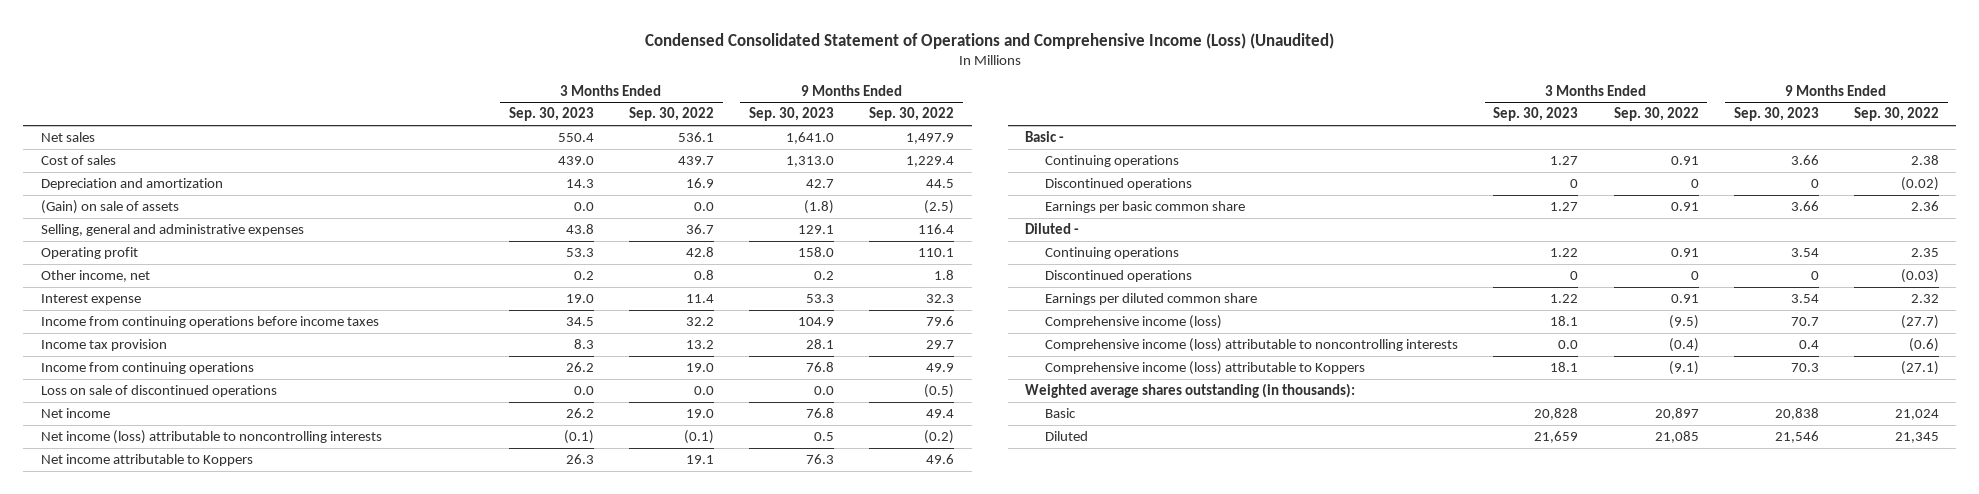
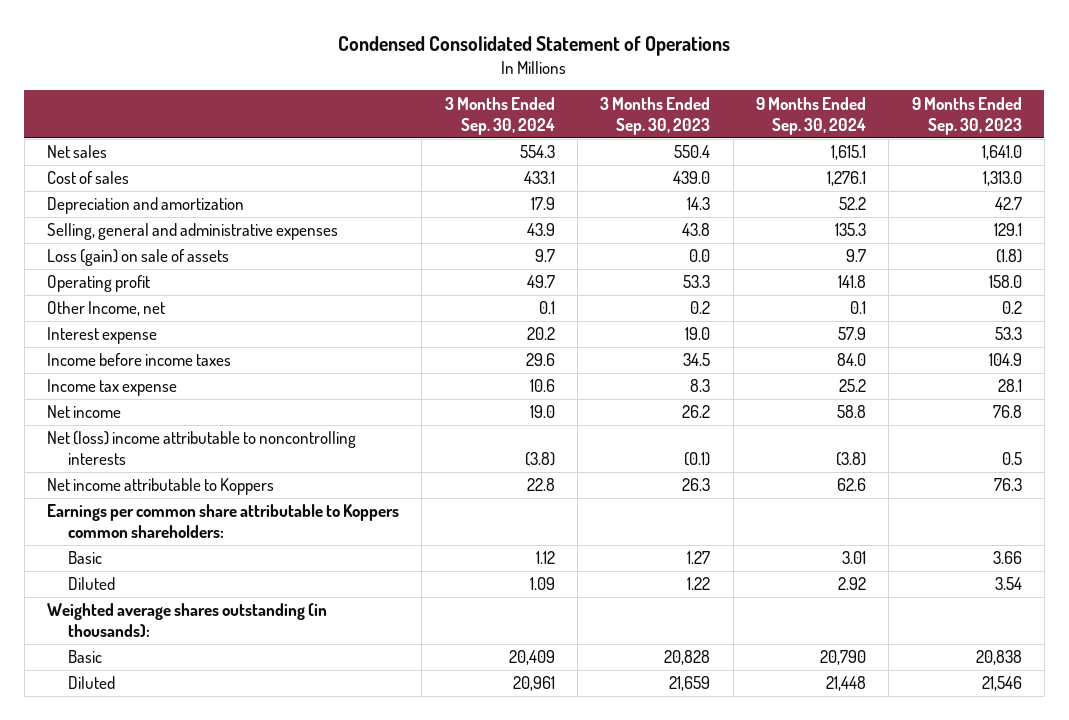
- Condensed Consolidated Statement of Operations and Comprehensive Income (Loss) (Unaudited)
+ Condensed Consolidated Statement of Operations
- | 3 Months Ended Sep. 30, 2023 | 3 Months Ended Sep. 30, 2022 | 9 Months Ended Sep. 30, 2023 | 9 Months Ended Sep. 30, 2022
+ | 3 Months Ended Sep. 30, 2024 | 3 Months Ended Sep. 30, 2023 | 9 Months Ended Sep. 30, 2024 | 9 Months Ended Sep. 30, 2023
- (Gain) on sale of assets | 0.0 | 0.0 | (1.8) | (2.5)
+ Loss (gain) on sale of assets | 9.7 | 0.0 | 9.7 | (1.8)
- Other income, net | 0.2 | 0.8 | 0.2 | 1.8
+ Other Income, net | 0.1 | 0.2 | 0.1 | 0.2
- Income from continuing operations before income taxes | 34.5 | 32.2 | 104.9 | 79.6
- Income tax provision | 8.3 | 13.2 | 28.1 | 29.7
- Income from continuing operations | 26.2 | 19.0 | 76.8 | 49.9
- Loss on sale of discontinued operations | 0.0 | 0.0 | 0.0 | (0.5)
+ Income before income taxes | 29.6 | 34.5 | 84.0 | 104.9
+ Income tax expense | 10.6 | 8.3 | 25.2 | 28.1
- Net income (loss) attributable to noncontrolling interests | (0.1) | (0.1) | 0.5 | (0.2)
+ Net (loss) income attributable to noncontrolling interests | (3.8) | (0.1) | (3.8) | 0.5
- Basic -
- Continuing operations | 1.27 | 0.91 | 3.66 | 2.38
- Discontinued operations | 0 | 0 | 0 | (0.02)
- Earnings per basic common share | 1.27 | 0.91 | 3.66 | 2.36
- Diluted -
- Continuing operations | 1.22 | 0.91 | 3.54 | 2.35
- Discontinued operations | 0 | 0 | 0 | (0.03)
- Earnings per diluted common share | 1.22 | 0.91 | 3.54 | 2.32
- Comprehensive income (loss) | 18.1 | (9.5) | 70.7 | (27.7)
- Comprehensive income (loss) attributable to noncontrolling interests | 0.0 | (0.4) | 0.4 | (0.6)
- Comprehensive income (loss) attributable to Koppers | 18.1 | (9.1) | 70.3 | (27.1)
+ Earnings per common share attributable to Koppers common shareholders:
+ Basic | 1.12 | 1.27 | 3.01 | 3.66
+ Diluted | 1.09 | 1.22 | 2.92 | 3.54

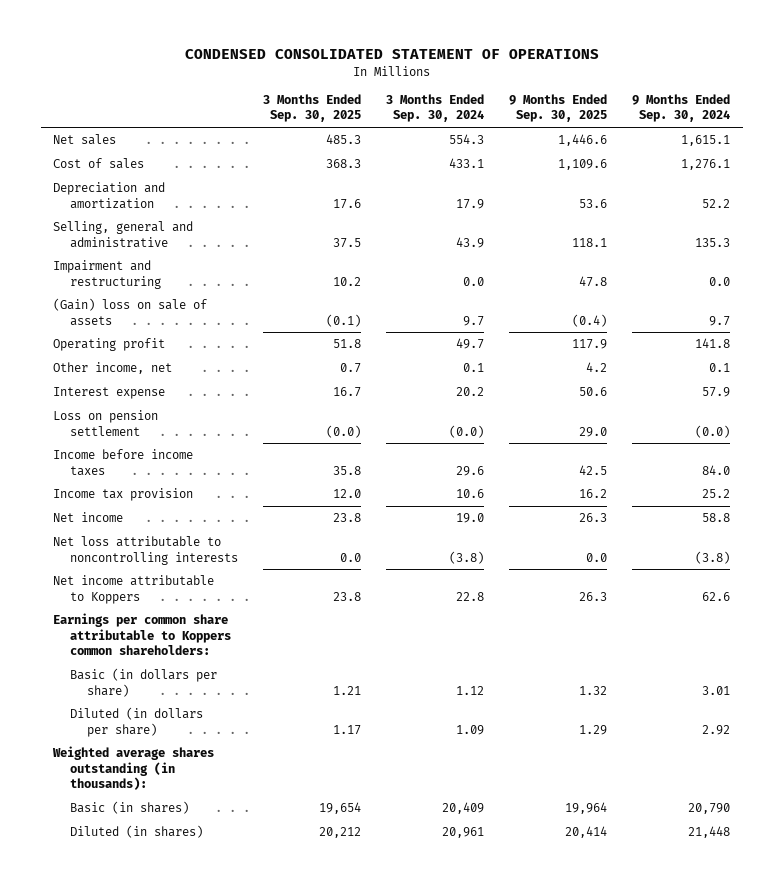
- Condensed Consolidated Statement of Operations
+ CONDENSED CONSOLIDATED STATEMENT OF OPERATIONS
- | 3 Months Ended Sep. 30, 2024 | 3 Months Ended Sep. 30, 2023 | 9 Months Ended Sep. 30, 2024 | 9 Months Ended Sep. 30, 2023
+ | 3 Months Ended Sep. 30, 2025 | 3 Months Ended Sep. 30, 2024 | 9 Months Ended Sep. 30, 2025 | 9 Months Ended Sep. 30, 2024
- Selling, general and administrative expenses | 43.9 | 43.8 | 135.3 | 129.1
- Loss (gain) on sale of assets | 9.7 | 0.0 | 9.7 | (1.8)
+ Selling, general and administrative | 37.5 | 43.9 | 118.1 | 135.3
+ Impairment and restructuring | 10.2 | 0.0 | 47.8 | 0.0
+ (Gain) loss on sale of assets | (0.1) | 9.7 | (0.4) | 9.7
- Other Income, net | 0.1 | 0.2 | 0.1 | 0.2
+ Other income, net | 0.7 | 0.1 | 4.2 | 0.1
+ Loss on pension settlement | (0.0) | (0.0) | 29.0 | (0.0)
- Income tax expense | 10.6 | 8.3 | 25.2 | 28.1
+ Income tax provision | 12.0 | 10.6 | 16.2 | 25.2
- Net (loss) income attributable to noncontrolling interests | (3.8) | (0.1) | (3.8) | 0.5
+ Net loss attributable to noncontrolling interests | 0.0 | (3.8) | 0.0 | (3.8)
- Basic | 1.12 | 1.27 | 3.01 | 3.66
- Diluted | 1.09 | 1.22 | 2.92 | 3.54
+ Basic (in dollars per share) | 1.21 | 1.12 | 1.32 | 3.01
+ Diluted (in dollars per share) | 1.17 | 1.09 | 1.29 | 2.92
- Basic | 20,409 | 20,828 | 20,790 | 20,838
- Diluted | 20,961 | 21,659 | 21,448 | 21,546
+ Basic (in shares) | 19,654 | 20,409 | 19,964 | 20,790
+ Diluted (in shares) | 20,212 | 20,961 | 20,414 | 21,448

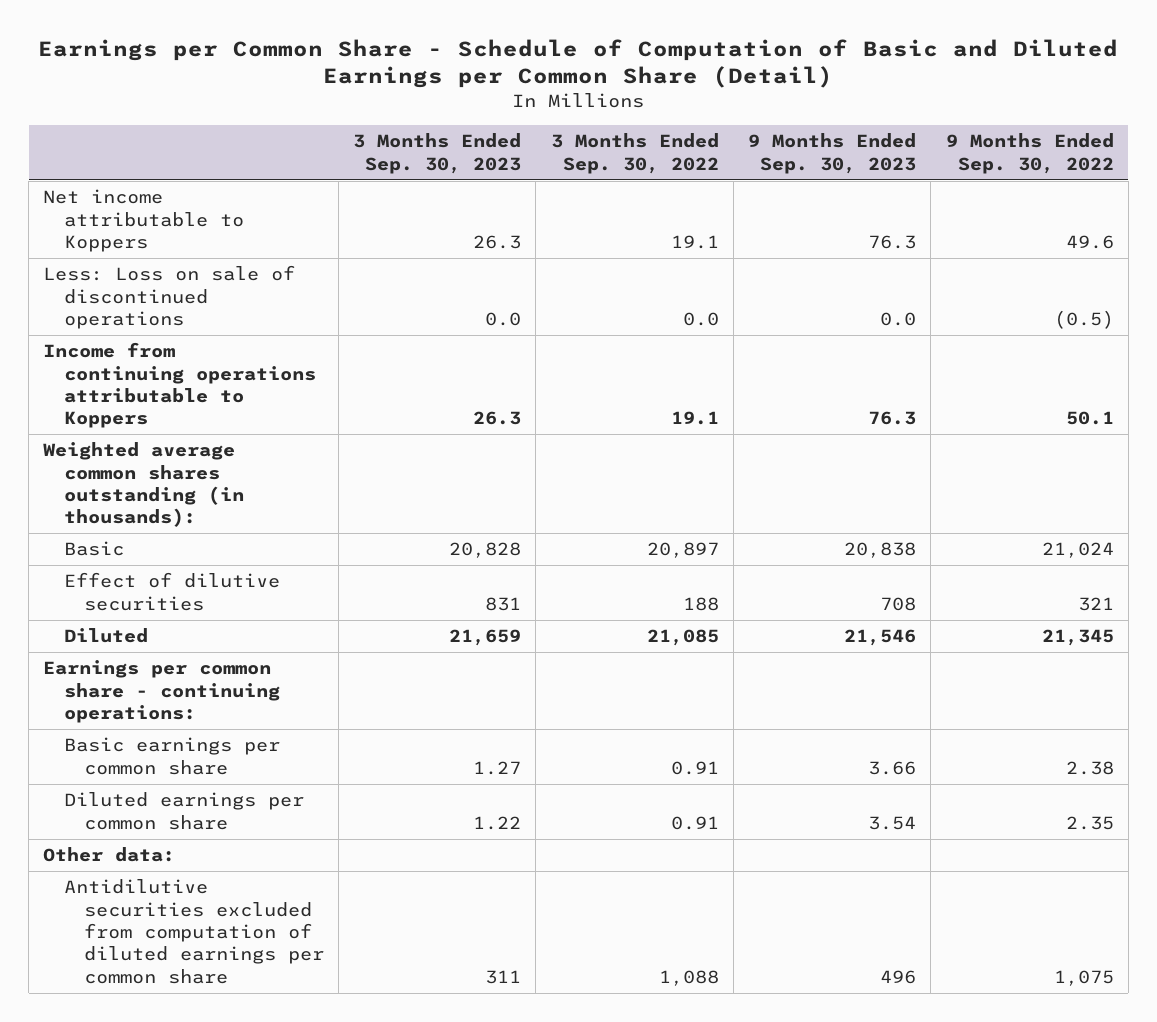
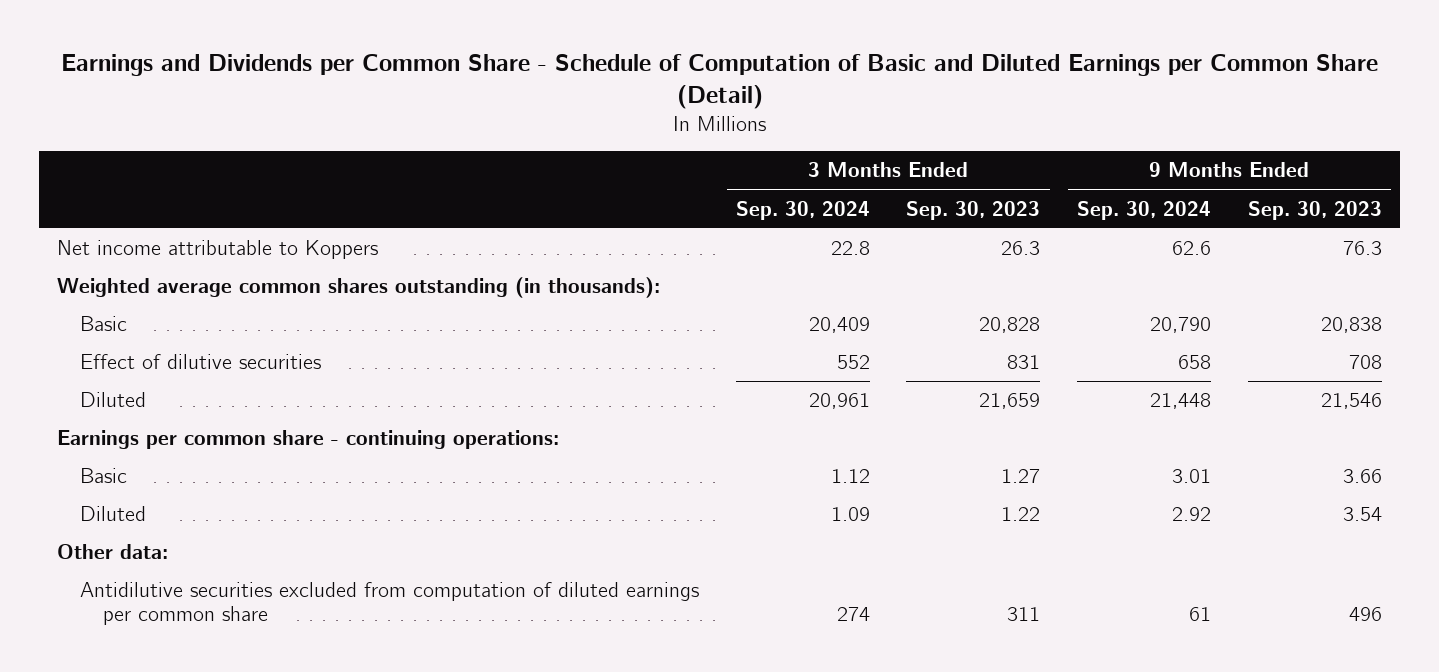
- Earnings per Common Share - Schedule of Computation of Basic and Diluted Earnings per Common Share (Detail)
+ Earnings and Dividends per Common Share - Schedule of Computation of Basic and Diluted Earnings per Common Share (Detail)
- | 3 Months Ended Sep. 30, 2023 | 3 Months Ended Sep. 30, 2022 | 9 Months Ended Sep. 30, 2023 | 9 Months Ended Sep. 30, 2022
+ | 3 Months Ended Sep. 30, 2024 | 3 Months Ended Sep. 30, 2023 | 9 Months Ended Sep. 30, 2024 | 9 Months Ended Sep. 30, 2023
- Less: Loss on sale of discontinued operations | 0.0 | 0.0 | 0.0 | (0.5)
- Income from continuing operations attributable to Koppers | 26.3 | 19.1 | 76.3 | 50.1
- Basic earnings per common share | 1.27 | 0.91 | 3.66 | 2.38
- Diluted earnings per common share | 1.22 | 0.91 | 3.54 | 2.35
+ Basic | 1.12 | 1.27 | 3.01 | 3.66
+ Diluted | 1.09 | 1.22 | 2.92 | 3.54

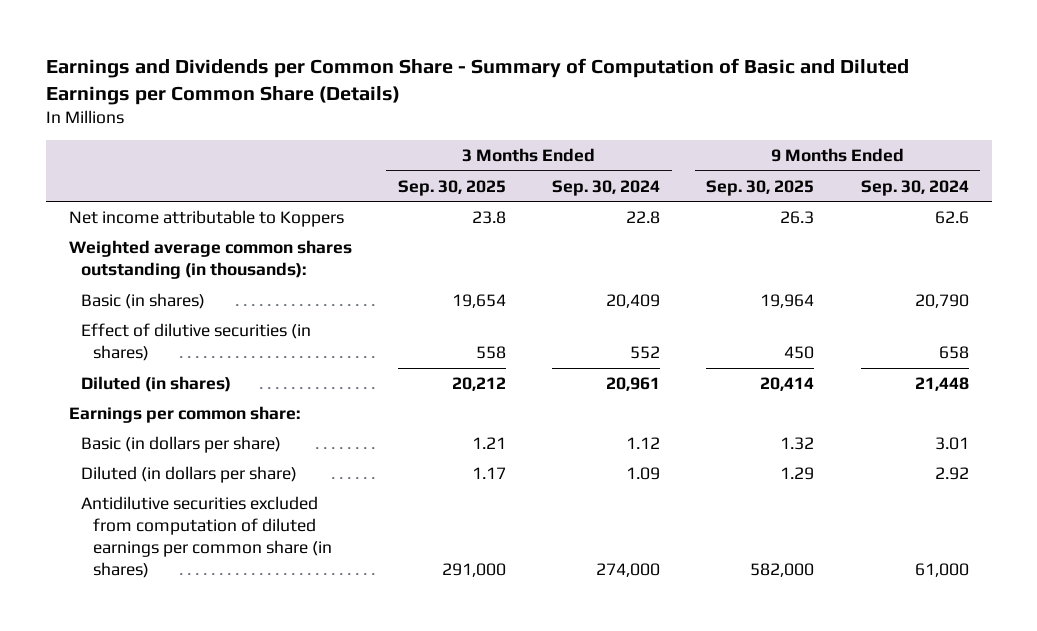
- Earnings and Dividends per Common Share - Schedule of Computation of Basic and Diluted Earnings per Common Share (Detail)
+ Earnings and Dividends per Common Share - Summary of Computation of Basic and Diluted Earnings per Common Share (Details)
- | 3 Months Ended Sep. 30, 2024 | 3 Months Ended Sep. 30, 2023 | 9 Months Ended Sep. 30, 2024 | 9 Months Ended Sep. 30, 2023
+ | 3 Months Ended Sep. 30, 2025 | 3 Months Ended Sep. 30, 2024 | 9 Months Ended Sep. 30, 2025 | 9 Months Ended Sep. 30, 2024
- Basic | 20,409 | 20,828 | 20,790 | 20,838
- Effect of dilutive securities | 552 | 831 | 658 | 708
- Diluted | 20,961 | 21,659 | 21,448 | 21,546
- Earnings per common share - continuing operations:
- Basic | 1.12 | 1.27 | 3.01 | 3.66
- Diluted | 1.09 | 1.22 | 2.92 | 3.54
- Other data:
- Antidilutive securities excluded from computation of diluted earnings per common share | 274 | 311 | 61 | 496
+ Basic (in shares) | 19,654 | 20,409 | 19,964 | 20,790
+ Effect of dilutive securities (in shares) | 558 | 552 | 450 | 658
+ Diluted (in shares) | 20,212 | 20,961 | 20,414 | 21,448
+ Earnings per common share:
+ Basic (in dollars per share) | 1.21 | 1.12 | 1.32 | 3.01
+ Diluted (in dollars per share) | 1.17 | 1.09 | 1.29 | 2.92
+ Antidilutive securities excluded from computation of diluted earnings per common share (in shares) | 291,000 | 274,000 | 582,000 | 61,000

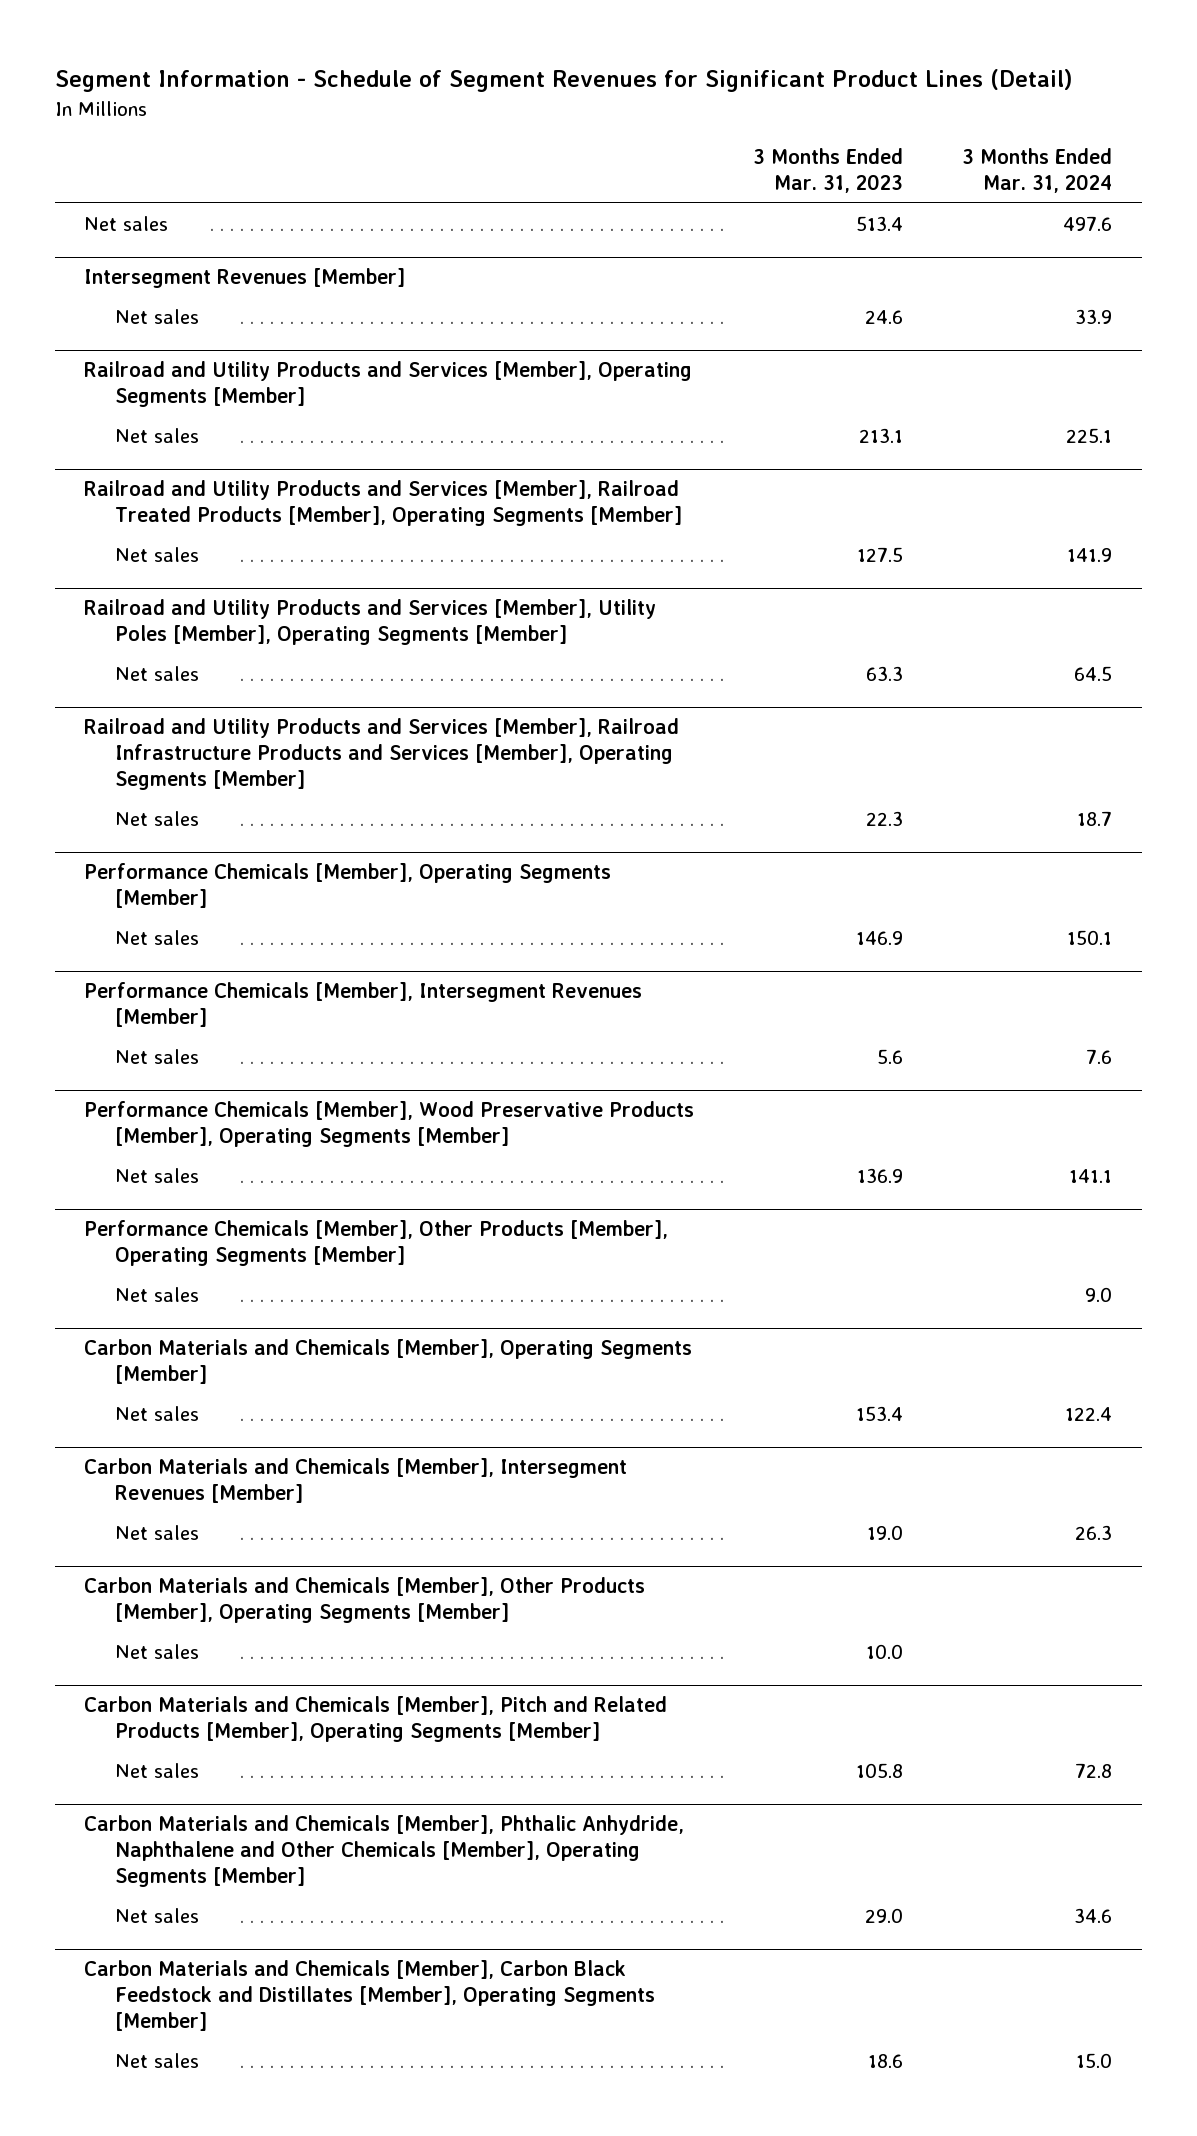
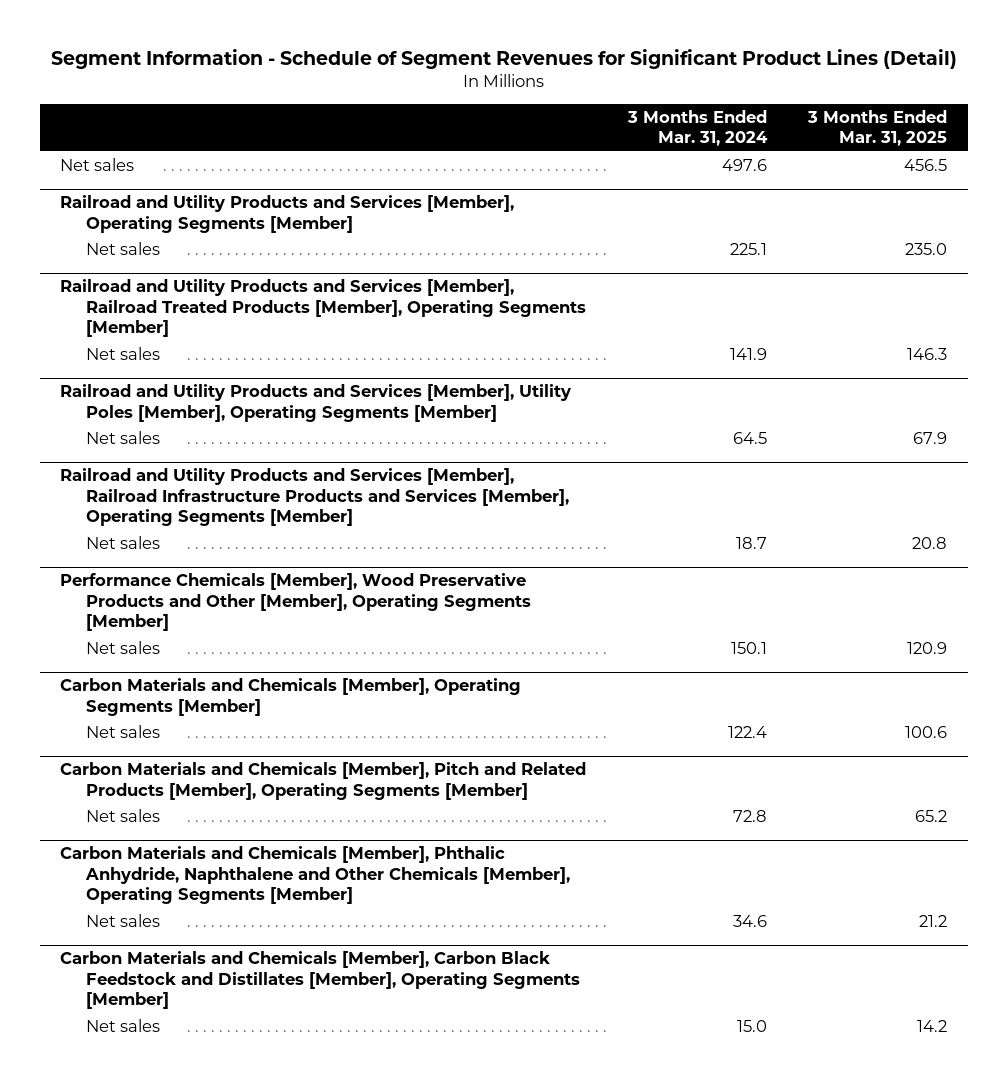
- | 3 Months Ended Mar. 31, 2023 | 3 Months Ended Mar. 31, 2024
+ | 3 Months Ended Mar. 31, 2024 | 3 Months Ended Mar. 31, 2025
- Intersegment Revenues [Member]
- Net sales | 24.6 | 33.9
- Performance Chemicals [Member], Operating Segments [Member]
+ Performance Chemicals [Member], Wood Preservative Products and Other [Member], Operating Segments [Member]
- Performance Chemicals [Member], Intersegment Revenues [Member]
- Net sales | 5.6 | 7.6
- Performance Chemicals [Member], Wood Preservative Products [Member], Operating Segments [Member]
- Net sales | 136.9 | 141.1
- Performance Chemicals [Member], Other Products [Member], Operating Segments [Member]
- Net sales | | 9.0
- Carbon Materials and Chemicals [Member], Intersegment Revenues [Member]
- Net sales | 19.0 | 26.3
- Carbon Materials and Chemicals [Member], Other Products [Member], Operating Segments [Member]
- Net sales | 10.0 |

